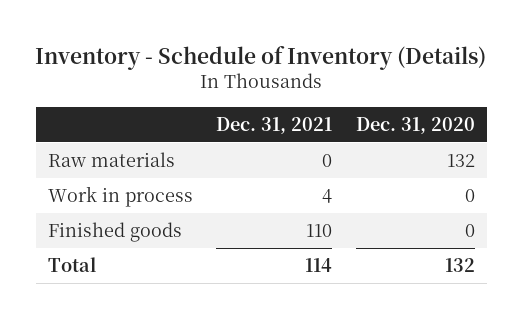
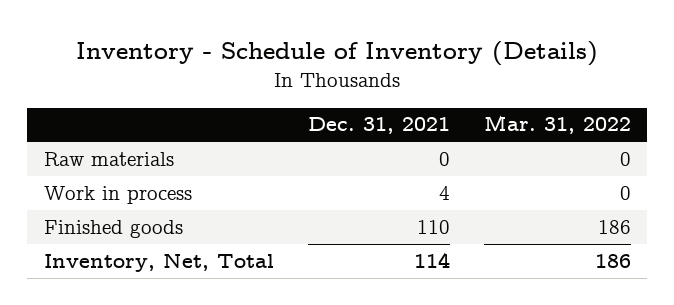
- | Dec. 31, 2021 | Dec. 31, 2020
+ | Dec. 31, 2021 | Mar. 31, 2022
- Total | 114 | 132
+ Inventory, Net, Total | 114 | 186

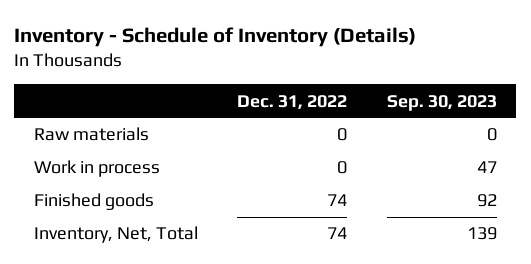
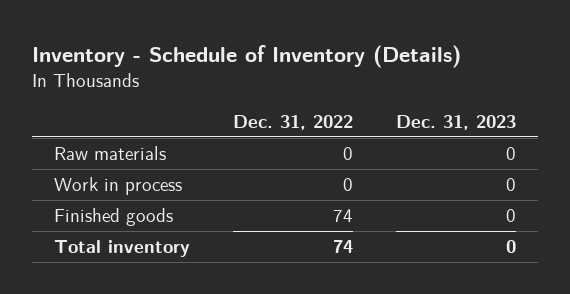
- | Dec. 31, 2022 | Sep. 30, 2023
+ | Dec. 31, 2022 | Dec. 31, 2023
- Inventory, Net, Total | 74 | 139
+ Total inventory | 74 | 0

